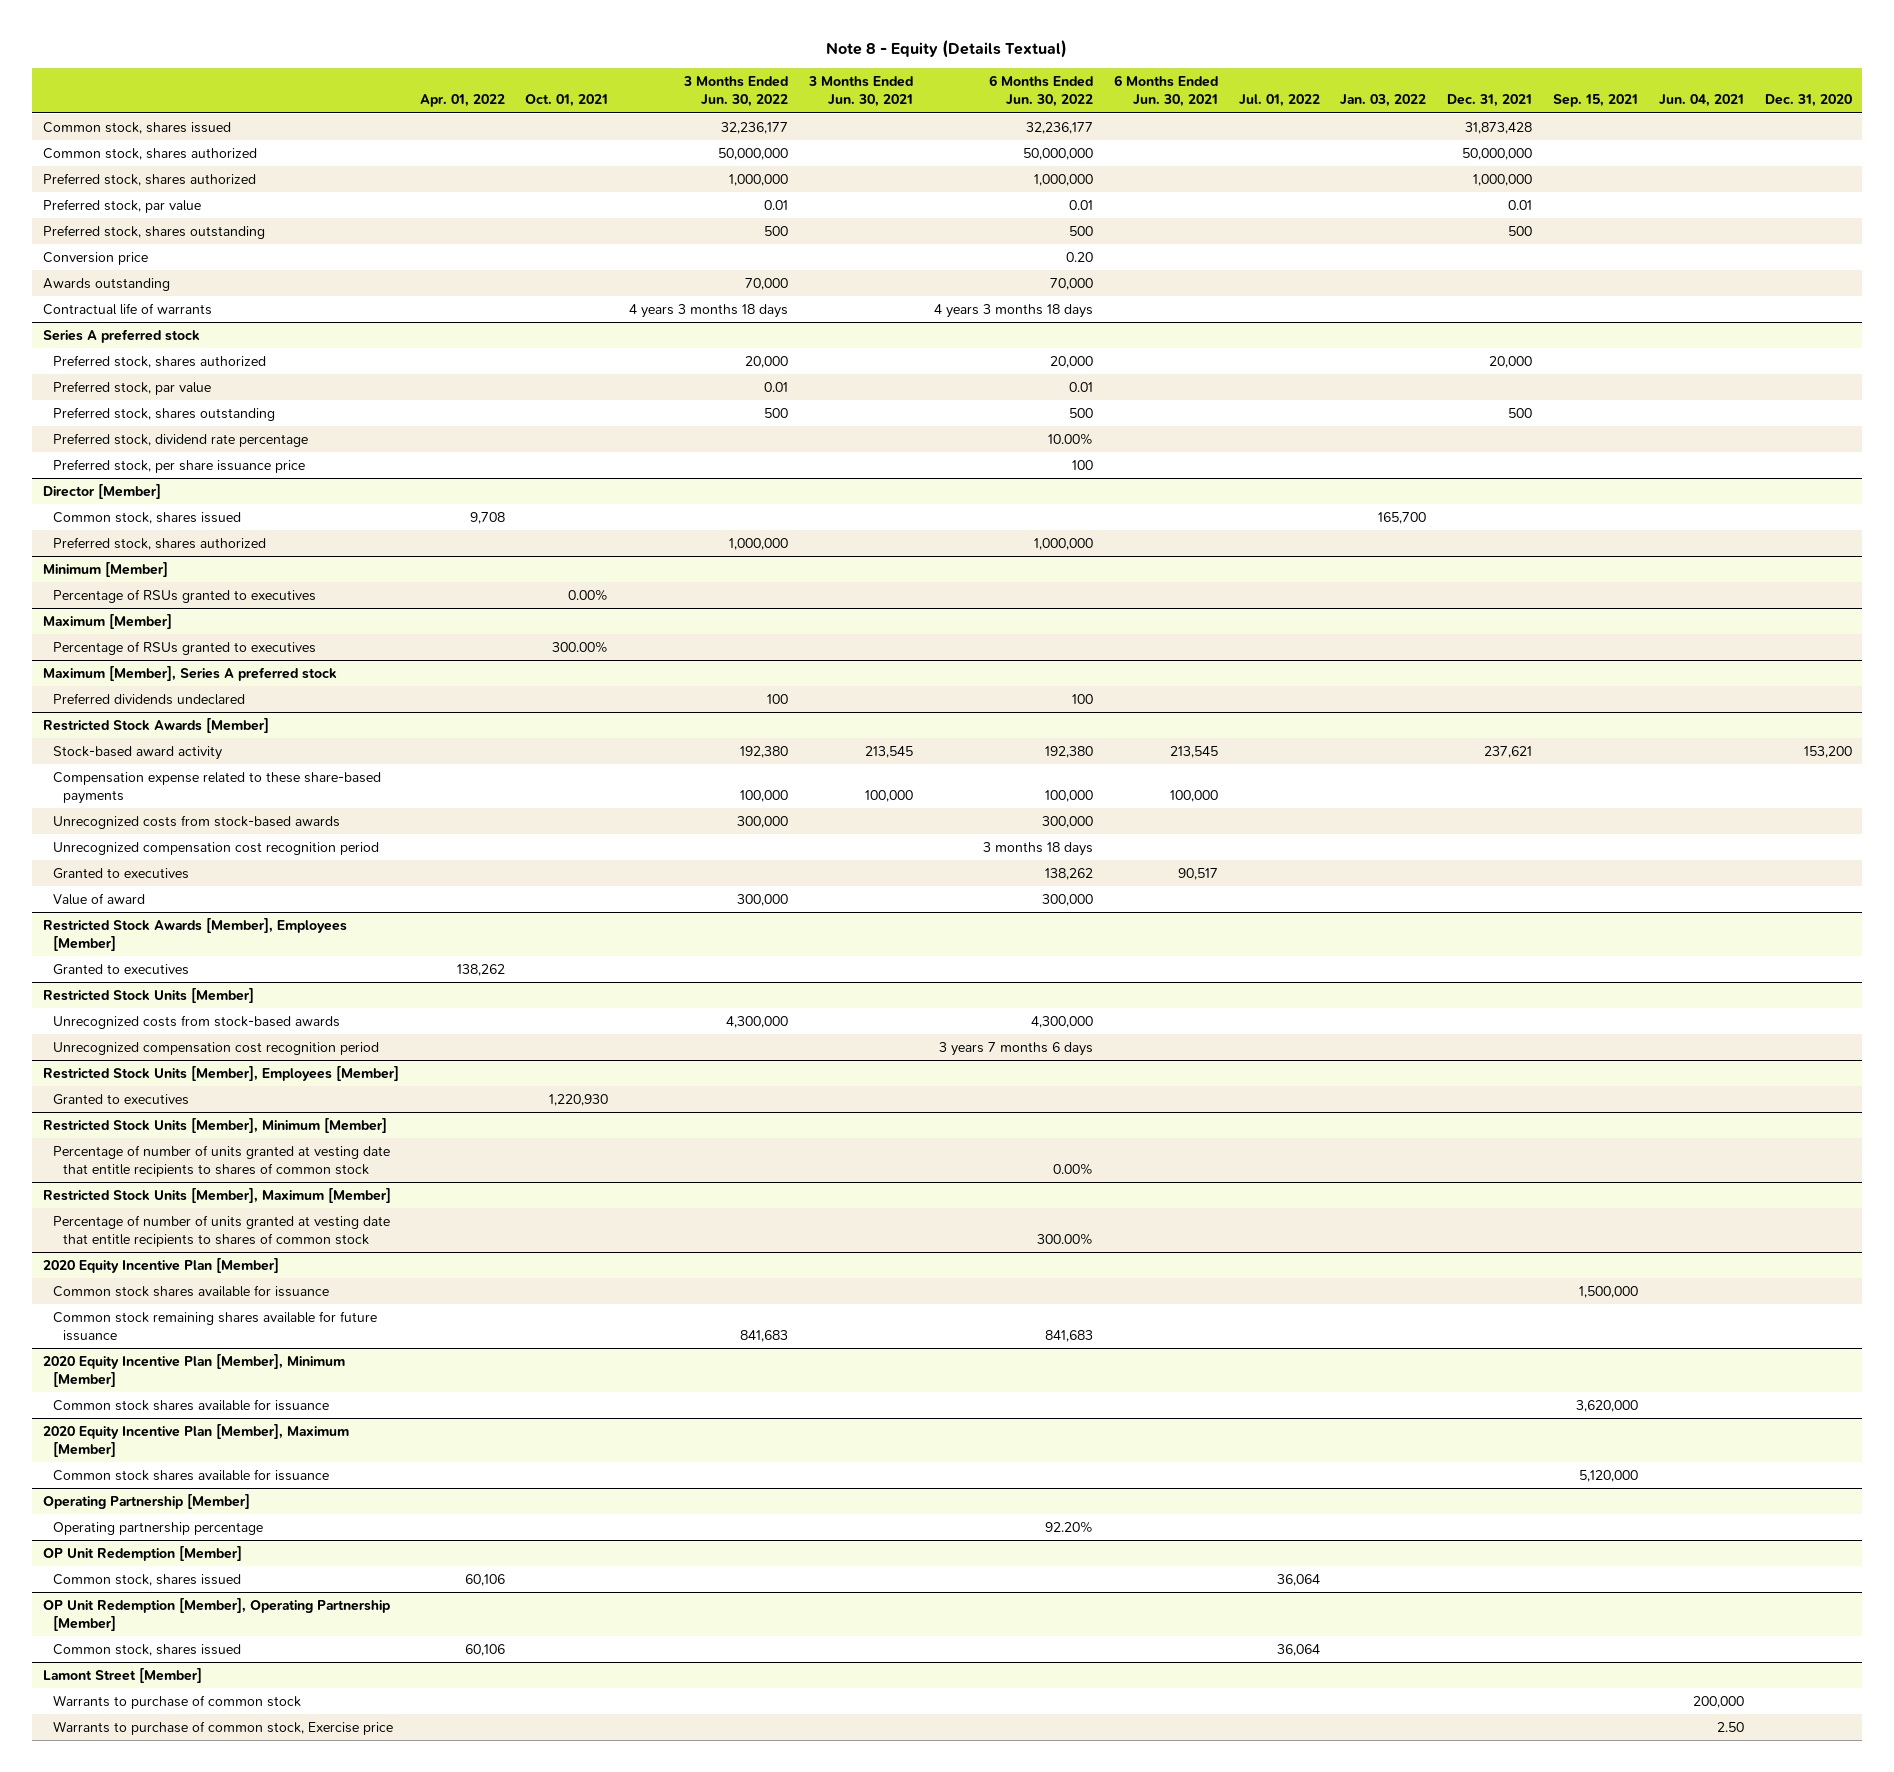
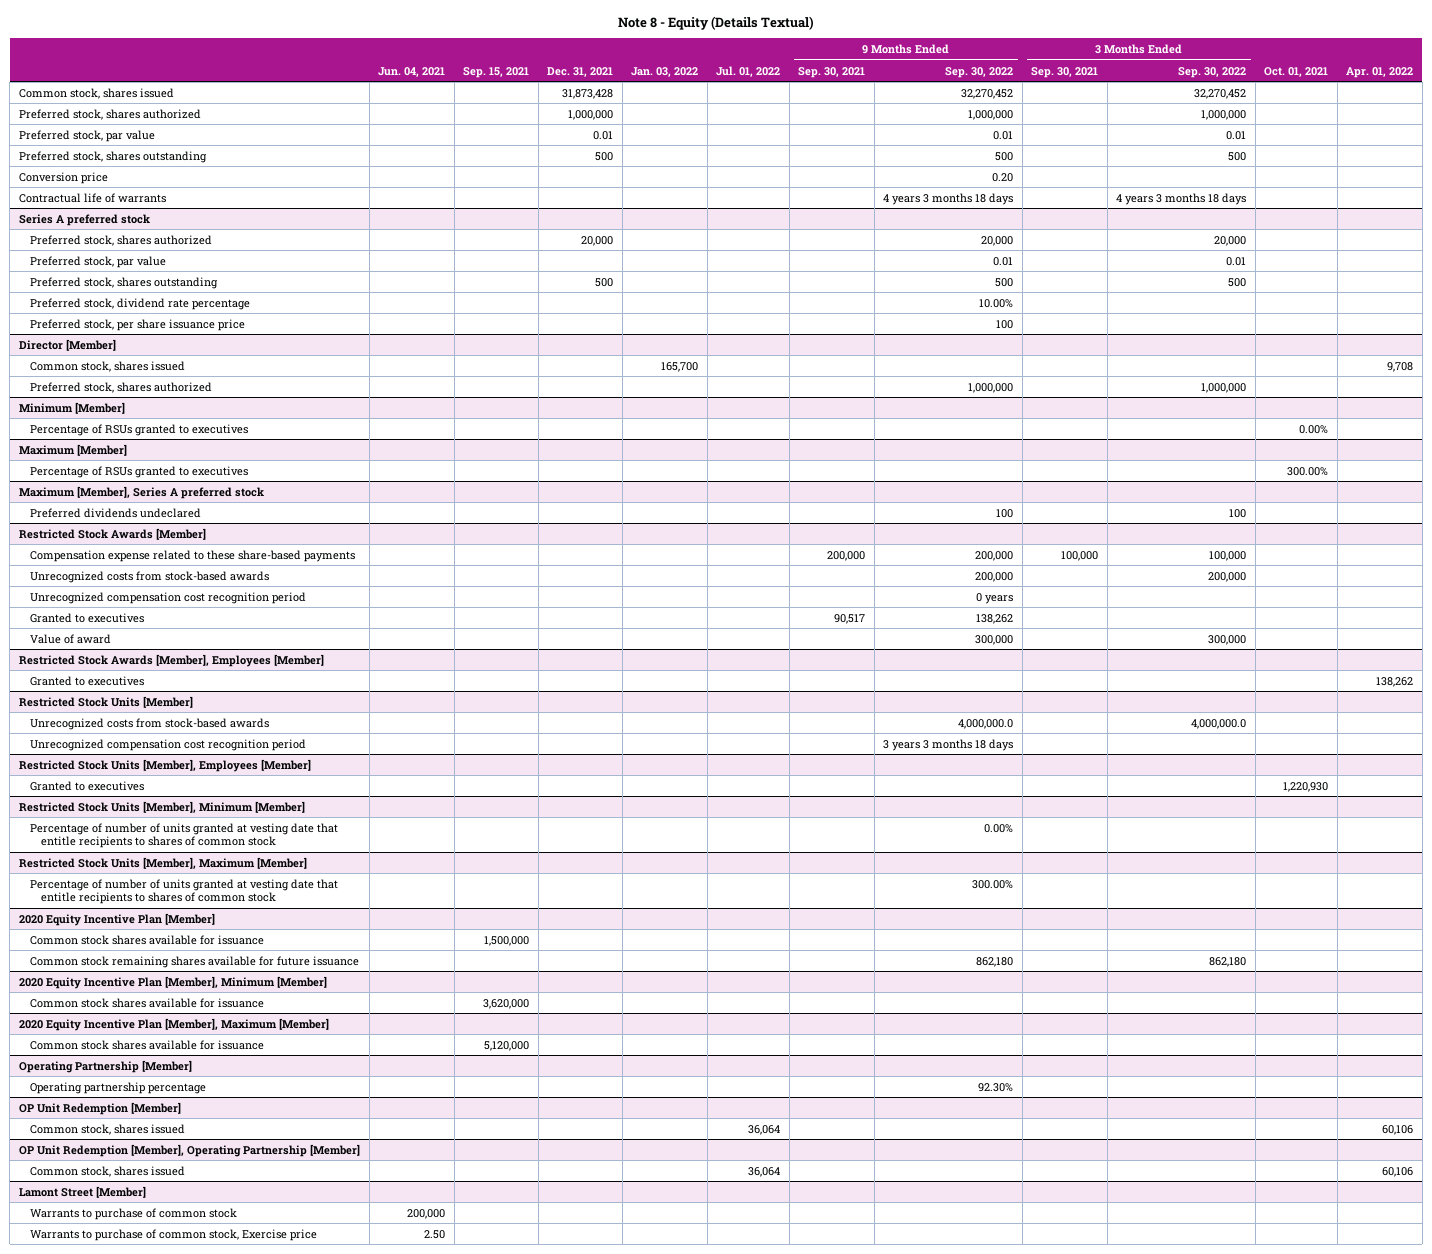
- | Apr. 01, 2022 | Oct. 01, 2021 | 3 Months Ended Jun. 30, 2022 | 3 Months Ended Jun. 30, 2021 | 6 Months Ended Jun. 30, 2022 | 6 Months Ended Jun. 30, 2021 | Jul. 01, 2022 | Jan. 03, 2022 | Dec. 31, 2021 | Sep. 15, 2021 | Jun. 04, 2021 | Dec. 31, 2020
+ | Jun. 04, 2021 | Sep. 15, 2021 | Dec. 31, 2021 | Jan. 03, 2022 | Jul. 01, 2022 | 9 Months Ended Sep. 30, 2021 | 9 Months Ended Sep. 30, 2022 | 3 Months Ended Sep. 30, 2021 | 3 Months Ended Sep. 30, 2022 | Oct. 01, 2021 | Apr. 01, 2022
- Common stock, shares authorized | | | 50,000,000 | | 50,000,000 | | | | 50,000,000 | | |
- Awards outstanding | | | 70,000 | | 70,000 | | | | | | |
@ Restricted Stock Awards [Member]
- Stock-based award activity | | | 192,380 | 213,545 | 192,380 | 213,545 | | | 237,621 | | | 153,200

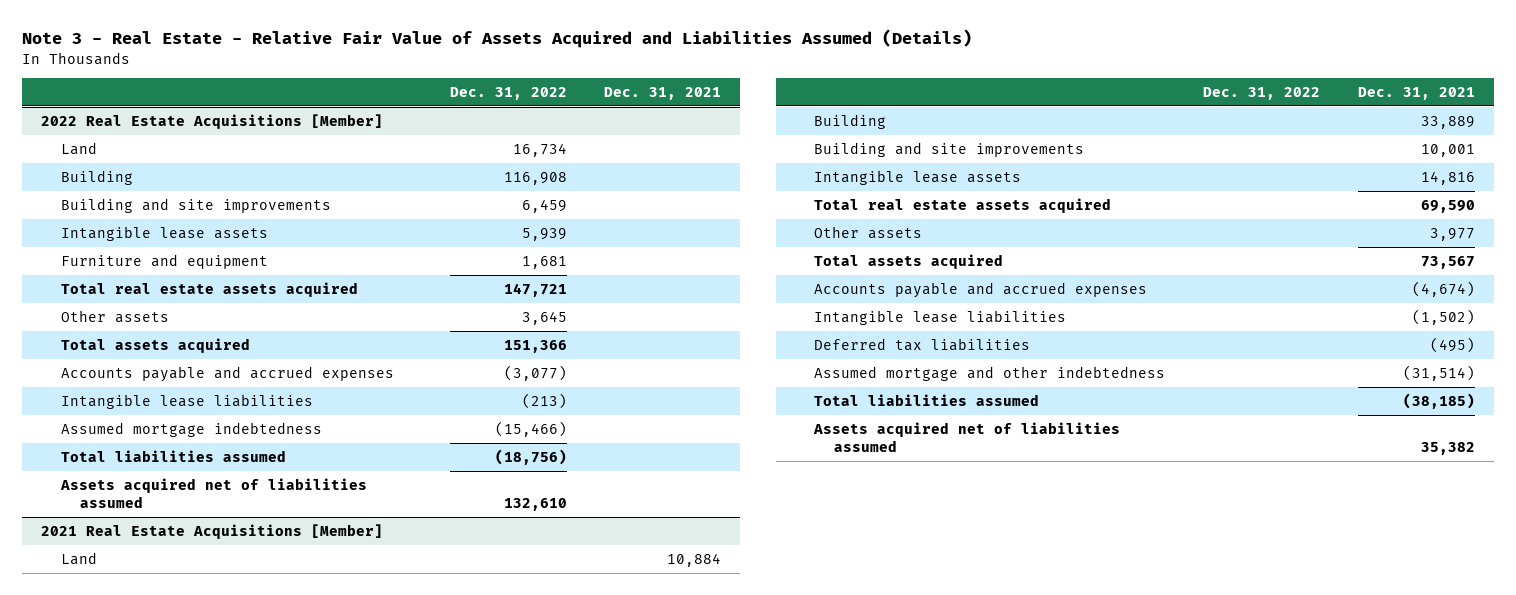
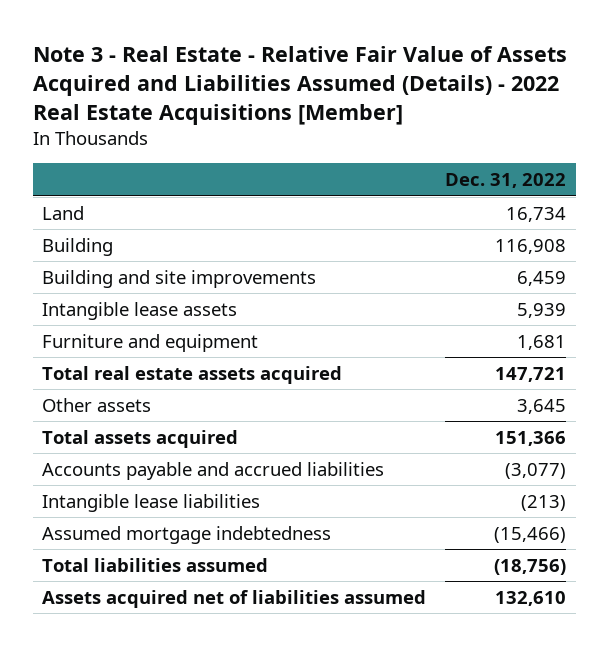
- Note 3 - Real Estate - Relative Fair Value of Assets Acquired and Liabilities Assumed (Details)
+ Note 3 - Real Estate - Relative Fair Value of Assets Acquired and Liabilities Assumed (Details) - 2022 Real Estate Acquisitions [Member]
- | Dec. 31, 2022 | Dec. 31, 2021
+ | Dec. 31, 2022
- 2022 Real Estate Acquisitions [Member]
- Accounts payable and accrued expenses | (3,077) |
+ Accounts payable and accrued liabilities | (3,077)
- 2021 Real Estate Acquisitions [Member]
- Land | | 10,884
- Building | | 33,889
- Building and site improvements | | 10,001
- Intangible lease assets | | 14,816
- Total real estate assets acquired | | 69,590
- Other assets | | 3,977
- Total assets acquired | | 73,567
- Accounts payable and accrued expenses | | (4,674)
- Intangible lease liabilities | | (1,502)
- Deferred tax liabilities | | (495)
- Assumed mortgage and other indebtedness | | (31,514)
- Total liabilities assumed | | (38,185)
- Assets acquired net of liabilities assumed | | 35,382

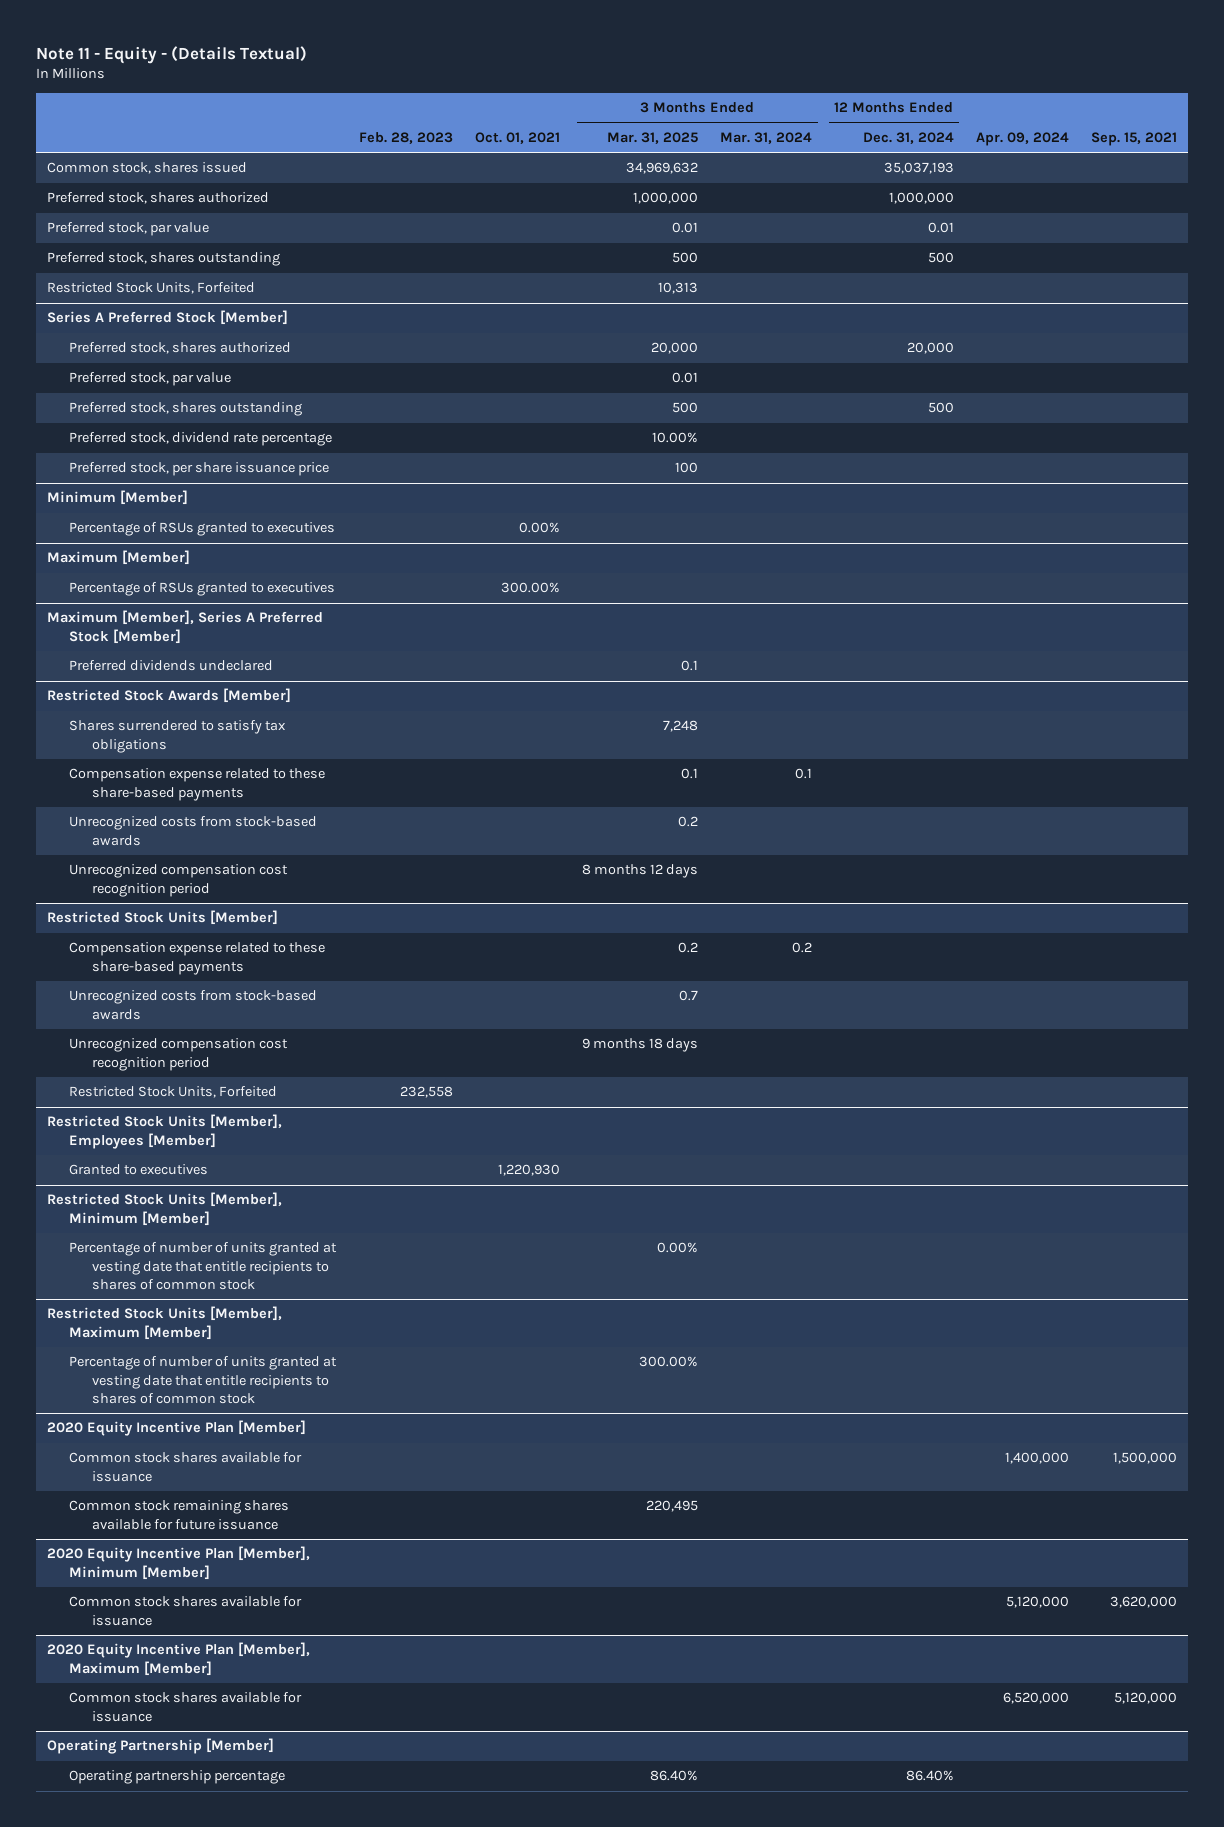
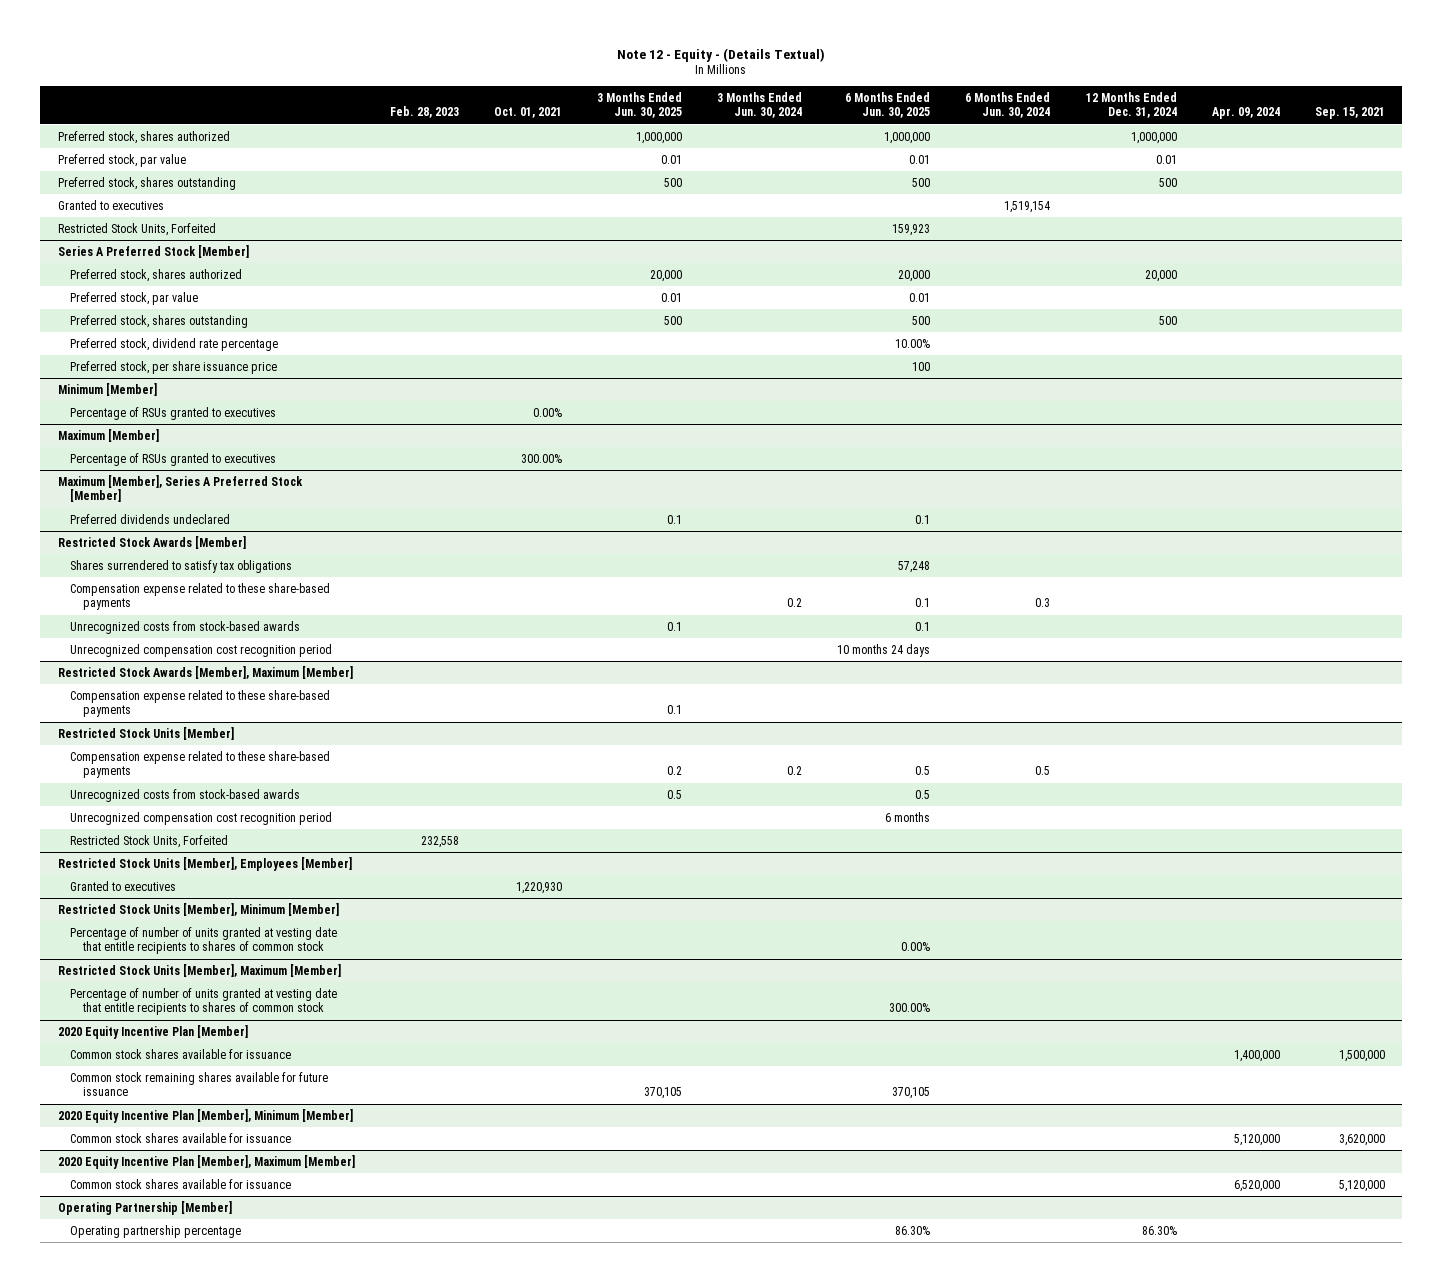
- Note 11 - Equity - (Details Textual)
+ Note 12 - Equity - (Details Textual)
- | Feb. 28, 2023 | Oct. 01, 2021 | 3 Months Ended Mar. 31, 2025 | 3 Months Ended Mar. 31, 2024 | 12 Months Ended Dec. 31, 2024 | Apr. 09, 2024 | Sep. 15, 2021
+ | Feb. 28, 2023 | Oct. 01, 2021 | 3 Months Ended Jun. 30, 2025 | 3 Months Ended Jun. 30, 2024 | 6 Months Ended Jun. 30, 2025 | 6 Months Ended Jun. 30, 2024 | 12 Months Ended Dec. 31, 2024 | Apr. 09, 2024 | Sep. 15, 2021
- Common stock, shares issued | | | 34,969,632 | | 35,037,193 | |
+ Granted to executives | | | | | | 1,519,154 | | |
+ Restricted Stock Awards [Member], Maximum [Member]
+ Compensation expense related to these share-based payments | | | 0.1 | | | | | |
@ Operating Partnership [Member]
- Operating partnership percentage | | | 86.40% | | 86.40% | |
+ Operating partnership percentage | | | | | 86.30% | | 86.30% | |

